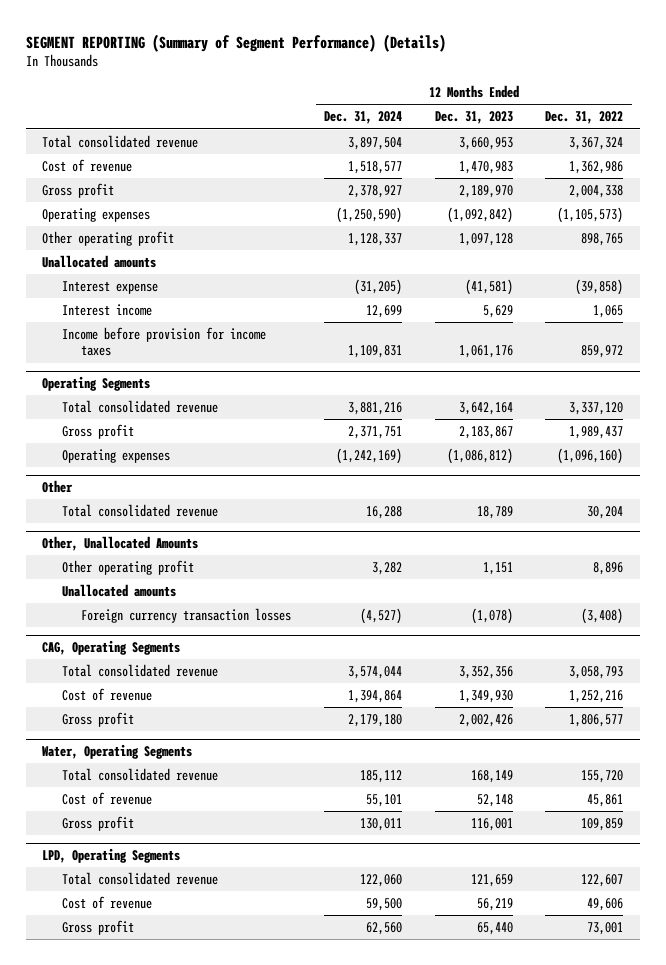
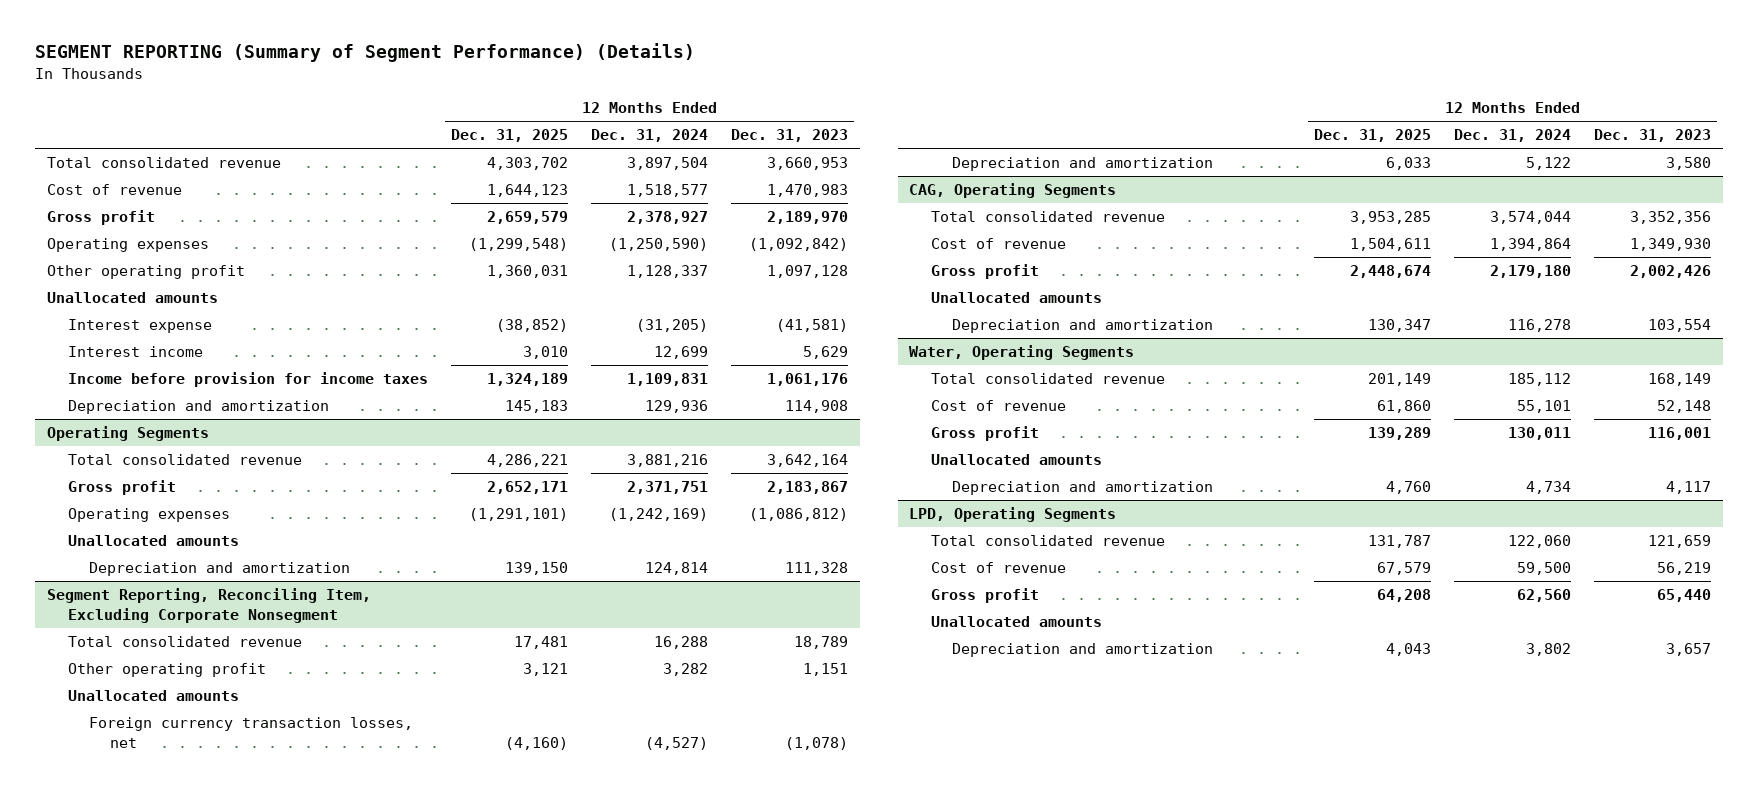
- | 12 Months Ended Dec. 31, 2024 | 12 Months Ended Dec. 31, 2023 | 12 Months Ended Dec. 31, 2022
+ | 12 Months Ended Dec. 31, 2025 | 12 Months Ended Dec. 31, 2024 | 12 Months Ended Dec. 31, 2023
+ Depreciation and amortization | 145,183 | 129,936 | 114,908
- Other
@ Operating Segments
+ Unallocated amounts
+ Depreciation and amortization | 139,150 | 124,814 | 111,328
+ Segment Reporting, Reconciling Item, Excluding Corporate Nonsegment
- Other, Unallocated Amounts
- Foreign currency transaction losses | (4,527) | (1,078) | (3,408)
+ Foreign currency transaction losses, net | (4,160) | (4,527) | (1,078)
+ Depreciation and amortization | 6,033 | 5,122 | 3,580
@ CAG, Operating Segments
+ Unallocated amounts
+ Depreciation and amortization | 130,347 | 116,278 | 103,554
@ Water, Operating Segments
+ Unallocated amounts
+ Depreciation and amortization | 4,760 | 4,734 | 4,117
@ LPD, Operating Segments
+ Unallocated amounts
+ Depreciation and amortization | 4,043 | 3,802 | 3,657

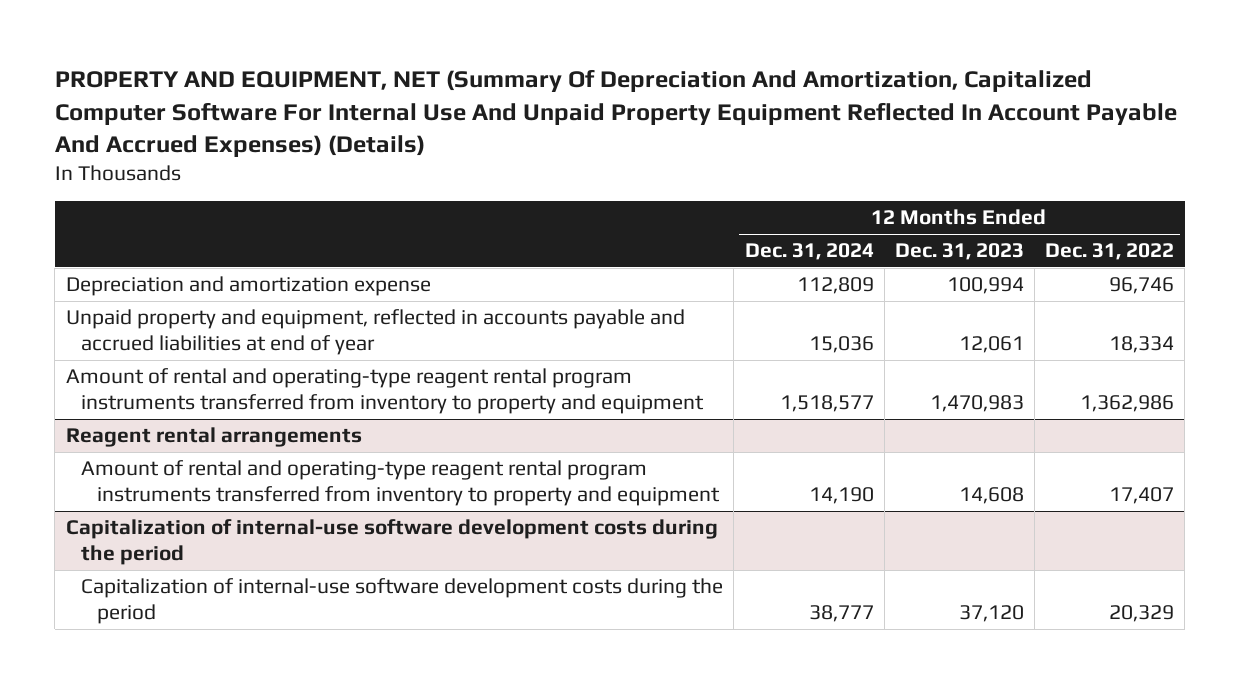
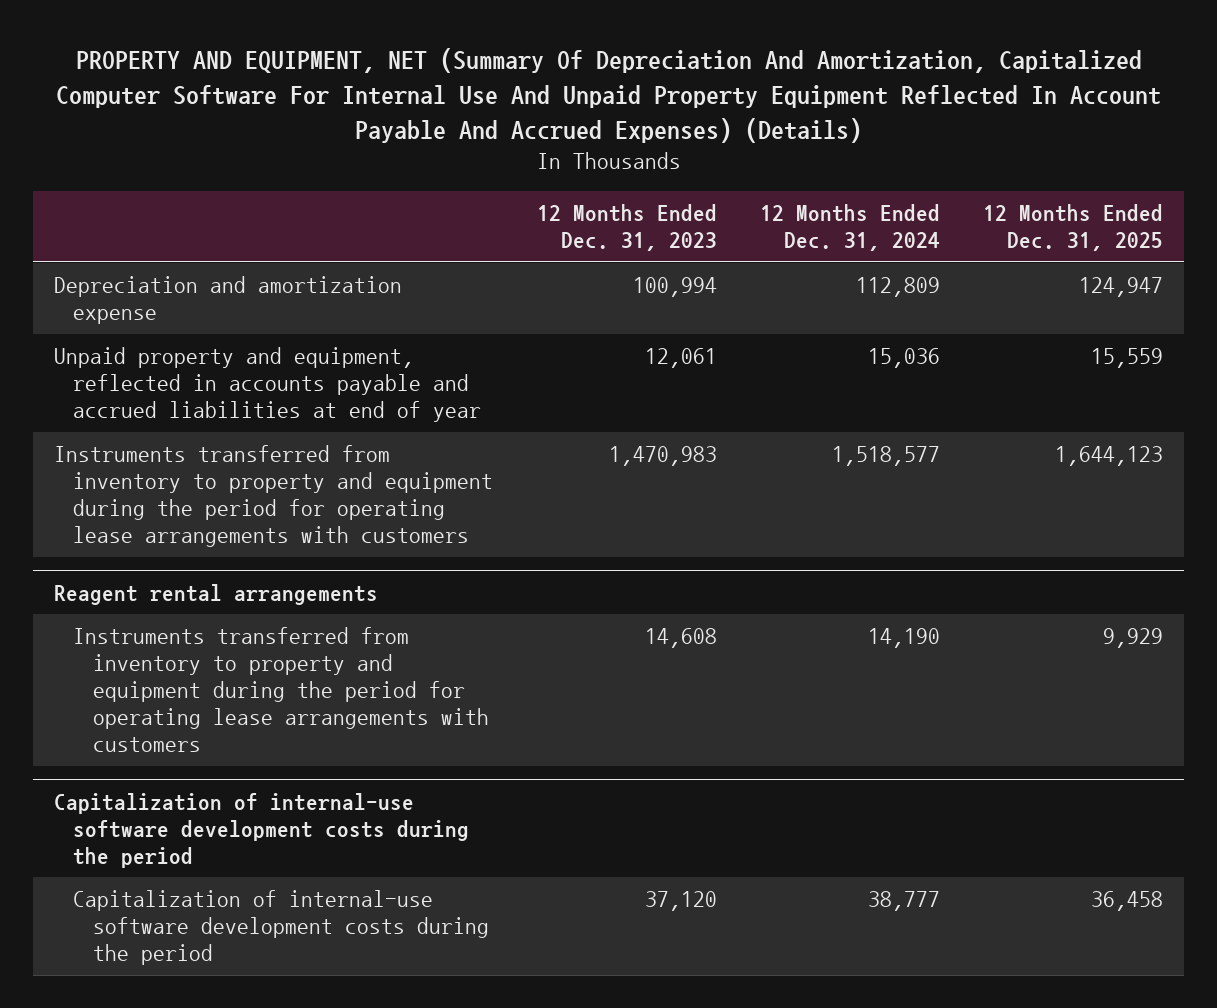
- | 12 Months Ended Dec. 31, 2024 | 12 Months Ended Dec. 31, 2023 | 12 Months Ended Dec. 31, 2022
+ | 12 Months Ended Dec. 31, 2023 | 12 Months Ended Dec. 31, 2024 | 12 Months Ended Dec. 31, 2025
- Amount of rental and operating-type reagent rental program instruments transferred from inventory to property and equipment | 1,518,577 | 1,470,983 | 1,362,986
+ Instruments transferred from inventory to property and equipment during the period for operating lease arrangements with customers | 1,470,983 | 1,518,577 | 1,644,123
@ Reagent rental arrangements
- Amount of rental and operating-type reagent rental program instruments transferred from inventory to property and equipment | 14,190 | 14,608 | 17,407
+ Instruments transferred from inventory to property and equipment during the period for operating lease arrangements with customers | 14,608 | 14,190 | 9,929

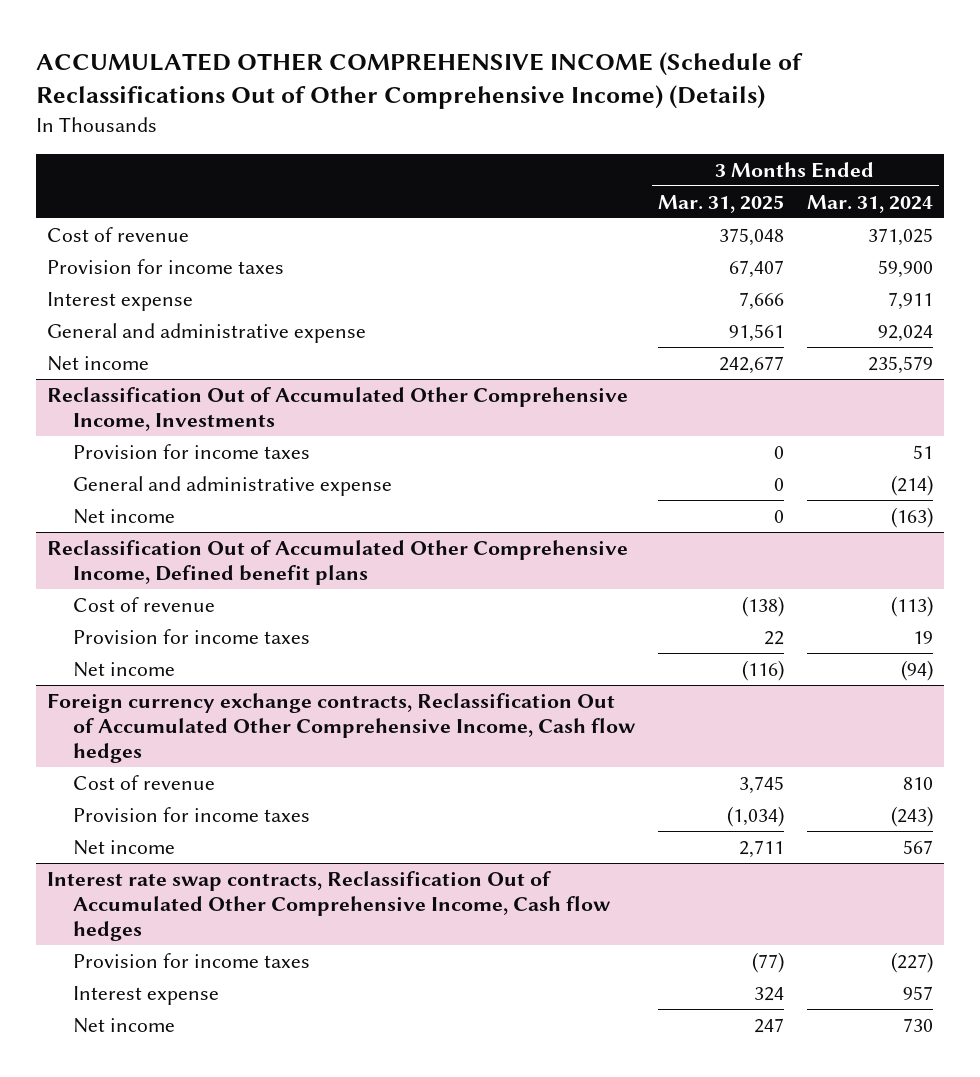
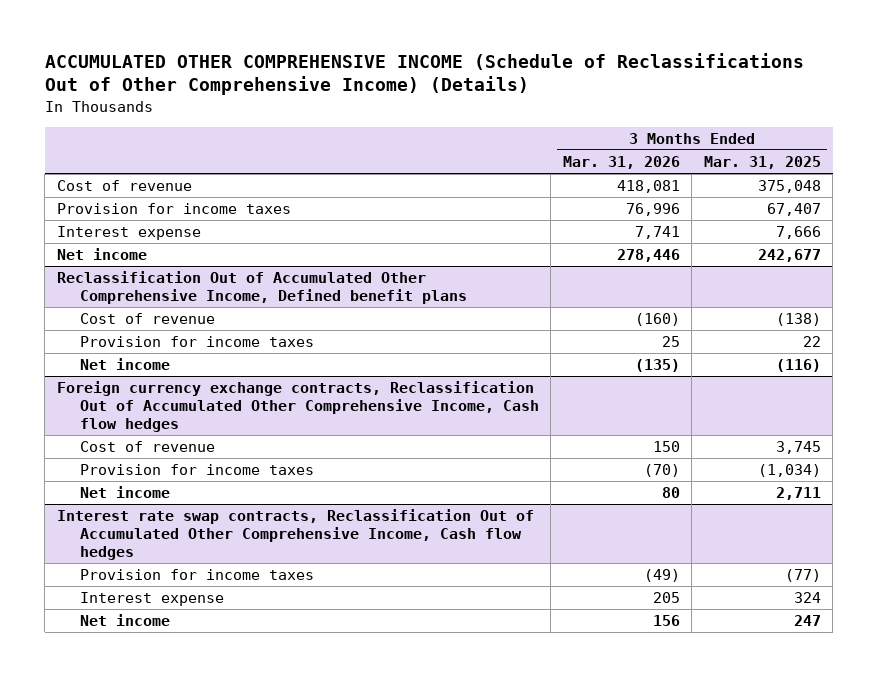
- | 3 Months Ended Mar. 31, 2025 | 3 Months Ended Mar. 31, 2024
+ | 3 Months Ended Mar. 31, 2026 | 3 Months Ended Mar. 31, 2025
- General and administrative expense | 91,561 | 92,024
- Reclassification Out of Accumulated Other Comprehensive Income, Investments
- Provision for income taxes | 0 | 51
- General and administrative expense | 0 | (214)
- Net income | 0 | (163)

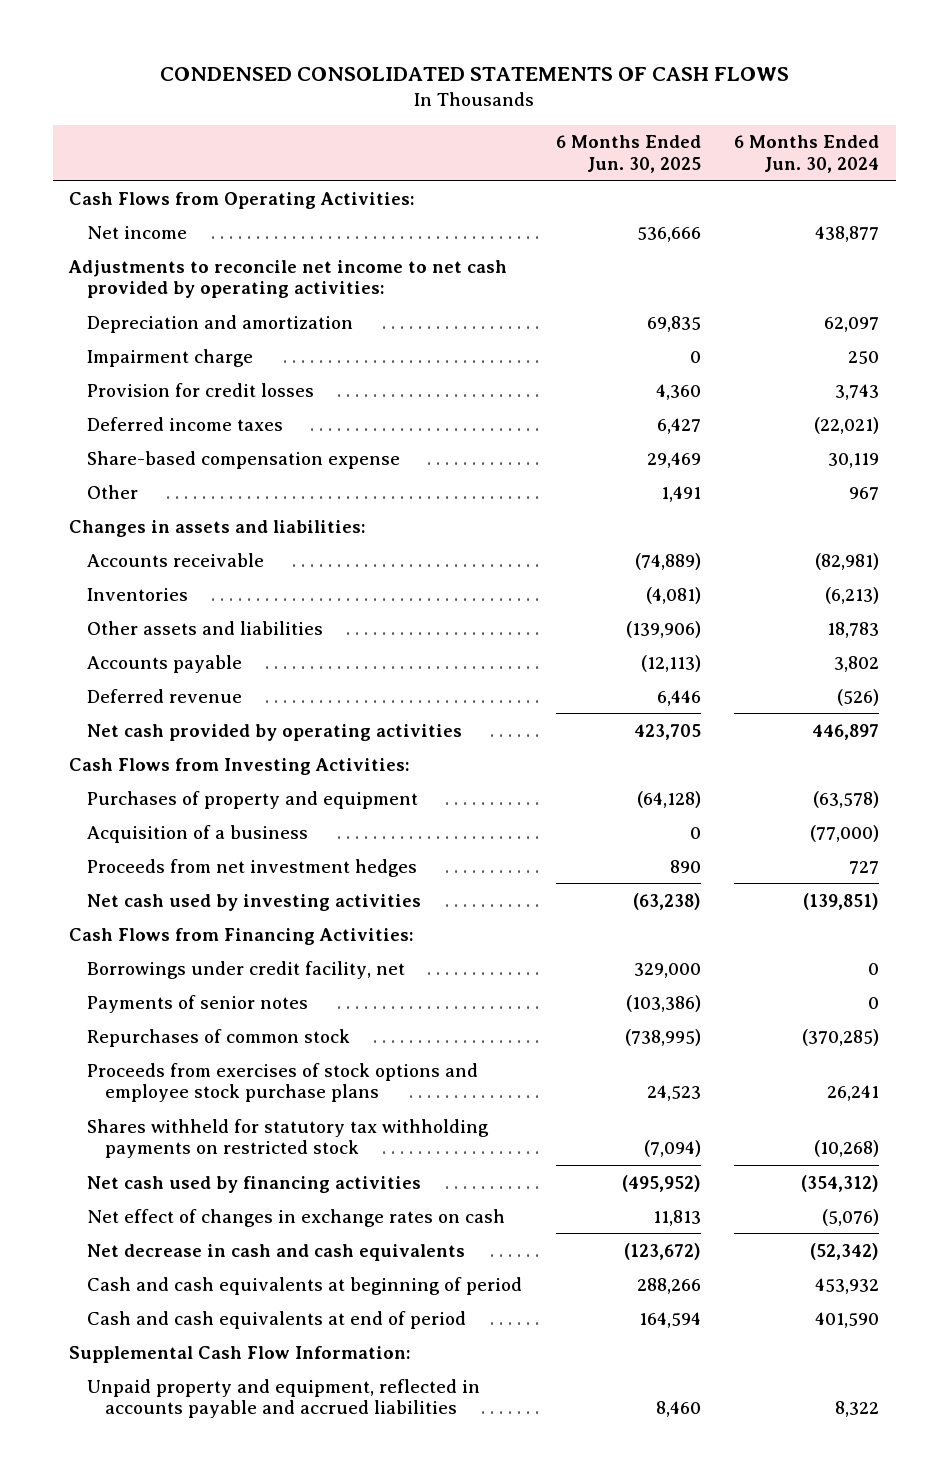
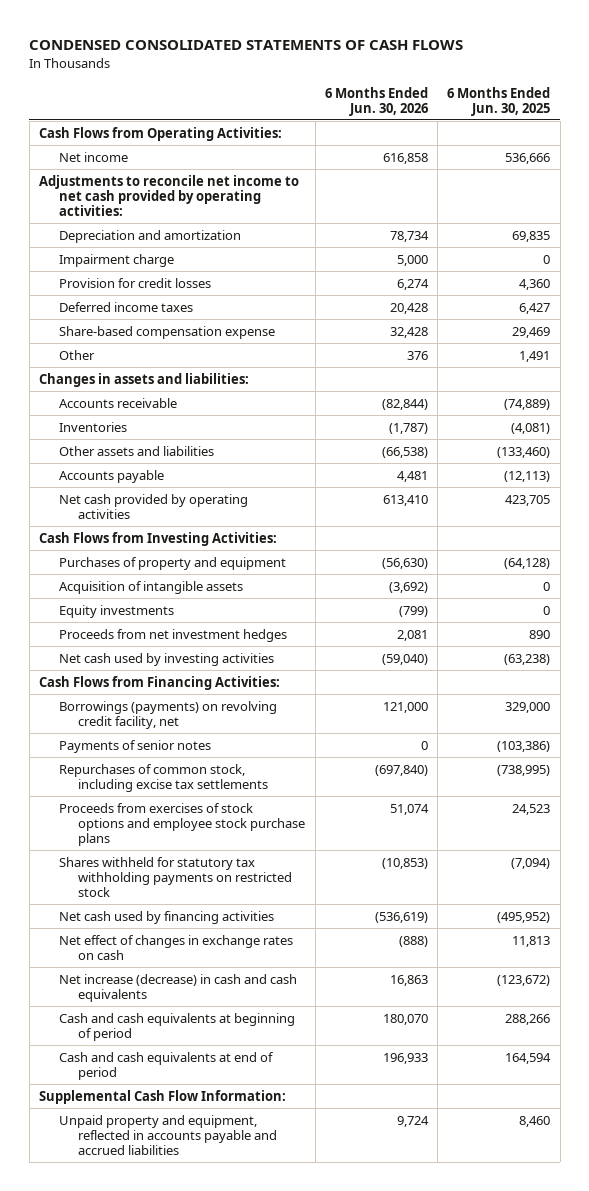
- | 6 Months Ended Jun. 30, 2025 | 6 Months Ended Jun. 30, 2024
+ | 6 Months Ended Jun. 30, 2026 | 6 Months Ended Jun. 30, 2025
- Other assets and liabilities | (139,906) | 18,783
+ Other assets and liabilities | (66,538) | (133,460)
- Deferred revenue | 6,446 | (526)
- Acquisition of a business | 0 | (77,000)
+ Acquisition of intangible assets | (3,692) | 0
+ Equity investments | (799) | 0
- Borrowings under credit facility, net | 329,000 | 0
+ Borrowings (payments) on revolving credit facility, net | 121,000 | 329,000
- Repurchases of common stock | (738,995) | (370,285)
+ Repurchases of common stock, including excise tax settlements | (697,840) | (738,995)
- Net decrease in cash and cash equivalents | (123,672) | (52,342)
+ Net increase (decrease) in cash and cash equivalents | 16,863 | (123,672)

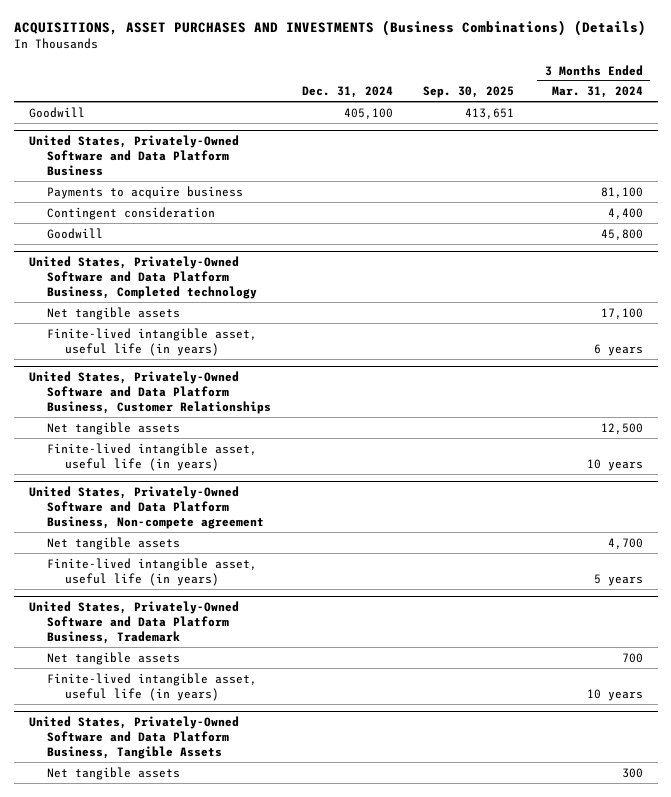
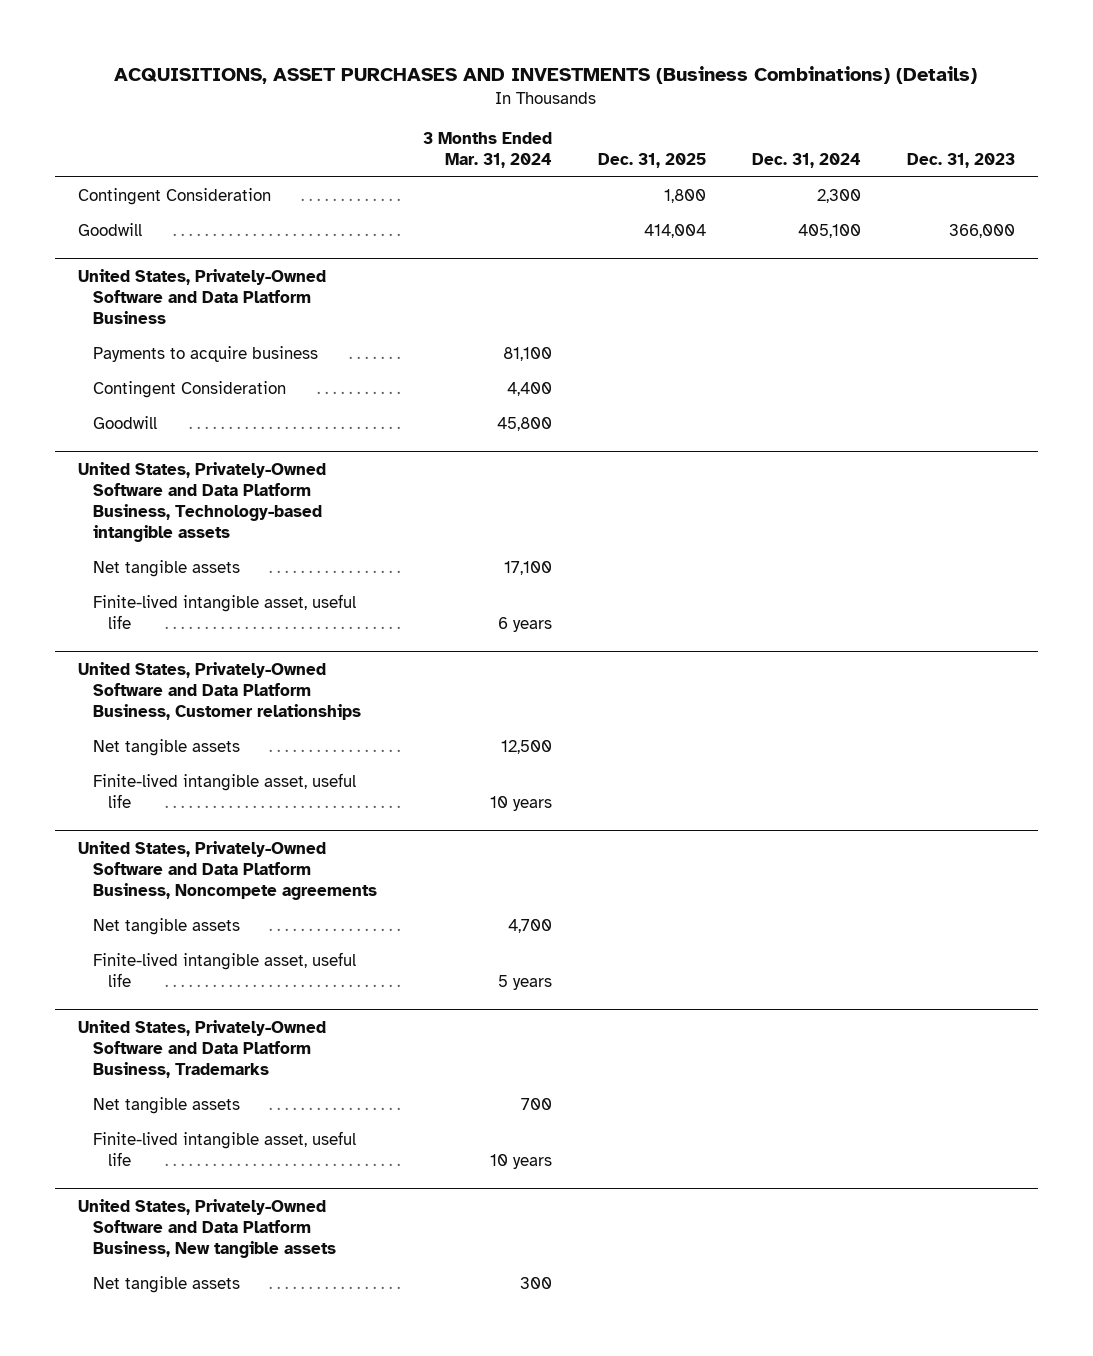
- | Dec. 31, 2024 | Sep. 30, 2025 | 3 Months Ended Mar. 31, 2024
+ | 3 Months Ended Mar. 31, 2024 | Dec. 31, 2025 | Dec. 31, 2024 | Dec. 31, 2023
+ Contingent Consideration | | 1,800 | 2,300 |
@ United States, Privately-Owned Software and Data Platform Business
- Contingent consideration | | | 4,400
+ Contingent Consideration | 4,400 | | |
- United States, Privately-Owned Software and Data Platform Business, Completed technology
+ United States, Privately-Owned Software and Data Platform Business, Technology-based intangible assets
- Finite-lived intangible asset, useful life (in years) | | | 6 years
- United States, Privately-Owned Software and Data Platform Business, Customer Relationships
+ Finite-lived intangible asset, useful life | 6 years | | |
+ United States, Privately-Owned Software and Data Platform Business, Customer relationships
- Finite-lived intangible asset, useful life (in years) | | | 10 years
- United States, Privately-Owned Software and Data Platform Business, Non-compete agreement
+ Finite-lived intangible asset, useful life | 10 years | | |
+ United States, Privately-Owned Software and Data Platform Business, Noncompete agreements
- Finite-lived intangible asset, useful life (in years) | | | 5 years
- United States, Privately-Owned Software and Data Platform Business, Trademark
+ Finite-lived intangible asset, useful life | 5 years | | |
+ United States, Privately-Owned Software and Data Platform Business, Trademarks
- Finite-lived intangible asset, useful life (in years) | | | 10 years
- United States, Privately-Owned Software and Data Platform Business, Tangible Assets
+ Finite-lived intangible asset, useful life | 10 years | | |
+ United States, Privately-Owned Software and Data Platform Business, New tangible assets

